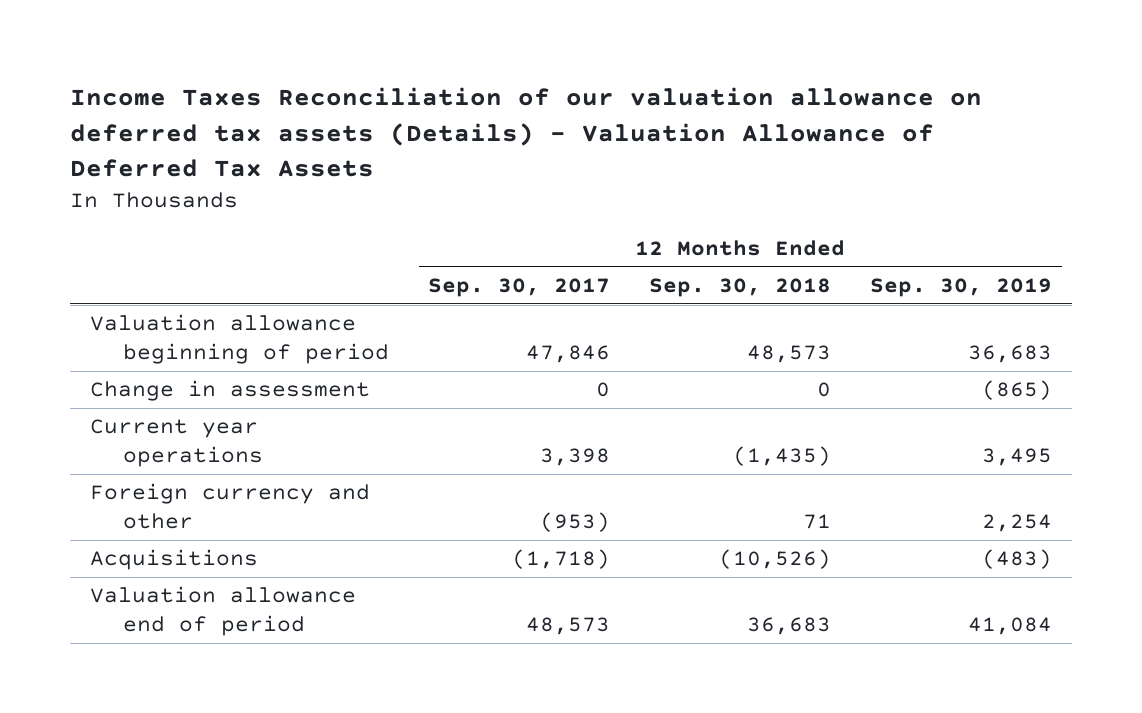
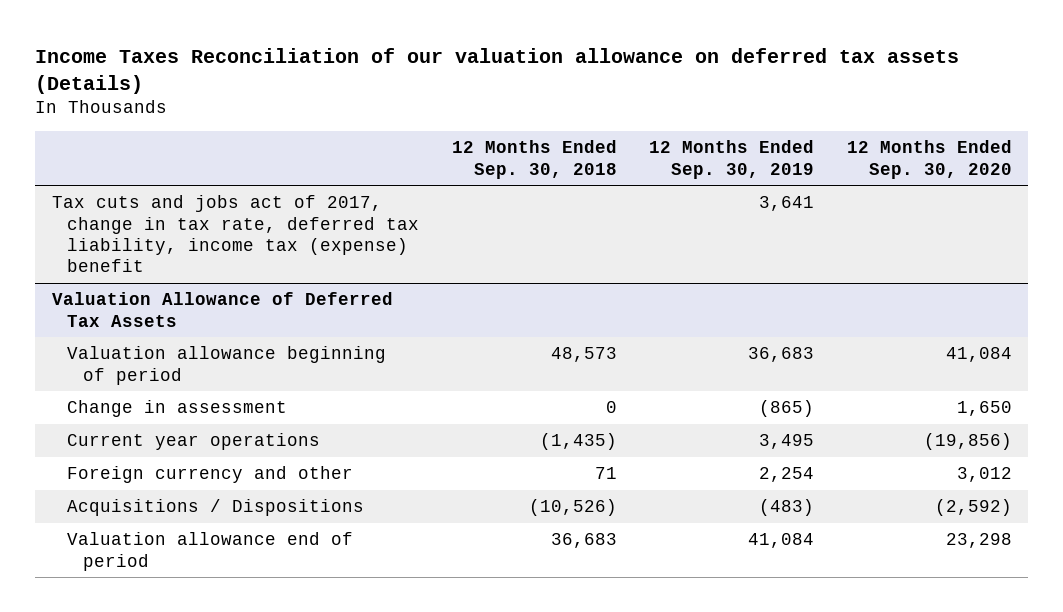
- Income Taxes Reconciliation of our valuation allowance on deferred tax assets (Details) - Valuation Allowance of Deferred Tax Assets
+ Income Taxes Reconciliation of our valuation allowance on deferred tax assets (Details)
- | 12 Months Ended Sep. 30, 2017 | 12 Months Ended Sep. 30, 2018 | 12 Months Ended Sep. 30, 2019
+ | 12 Months Ended Sep. 30, 2018 | 12 Months Ended Sep. 30, 2019 | 12 Months Ended Sep. 30, 2020
+ Tax cuts and jobs act of 2017, change in tax rate, deferred tax liability, income tax (expense) benefit | | 3,641 |
+ Valuation Allowance of Deferred Tax Assets
- Acquisitions | (1,718) | (10,526) | (483)
+ Acquisitions / Dispositions | (10,526) | (483) | (2,592)

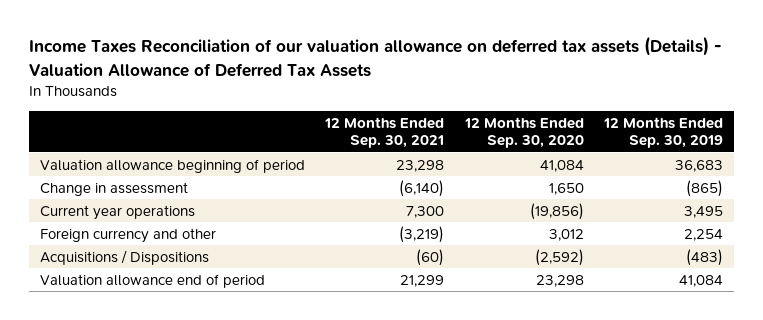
- Income Taxes Reconciliation of our valuation allowance on deferred tax assets (Details)
+ Income Taxes Reconciliation of our valuation allowance on deferred tax assets (Details) - Valuation Allowance of Deferred Tax Assets
- | 12 Months Ended Sep. 30, 2018 | 12 Months Ended Sep. 30, 2019 | 12 Months Ended Sep. 30, 2020
+ | 12 Months Ended Sep. 30, 2021 | 12 Months Ended Sep. 30, 2020 | 12 Months Ended Sep. 30, 2019
- Tax cuts and jobs act of 2017, change in tax rate, deferred tax liability, income tax (expense) benefit | | 3,641 |
- Valuation Allowance of Deferred Tax Assets

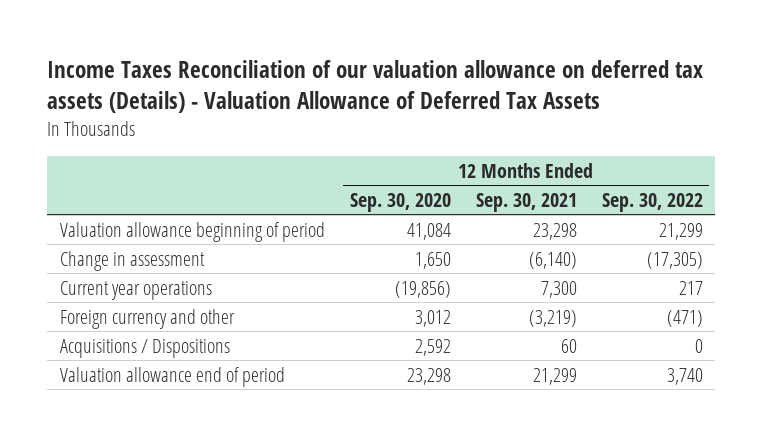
- | 12 Months Ended Sep. 30, 2021 | 12 Months Ended Sep. 30, 2020 | 12 Months Ended Sep. 30, 2019
+ | 12 Months Ended Sep. 30, 2020 | 12 Months Ended Sep. 30, 2021 | 12 Months Ended Sep. 30, 2022
- Acquisitions / Dispositions | (60) | (2,592) | (483)
+ Acquisitions / Dispositions | 2,592 | 60 | 0

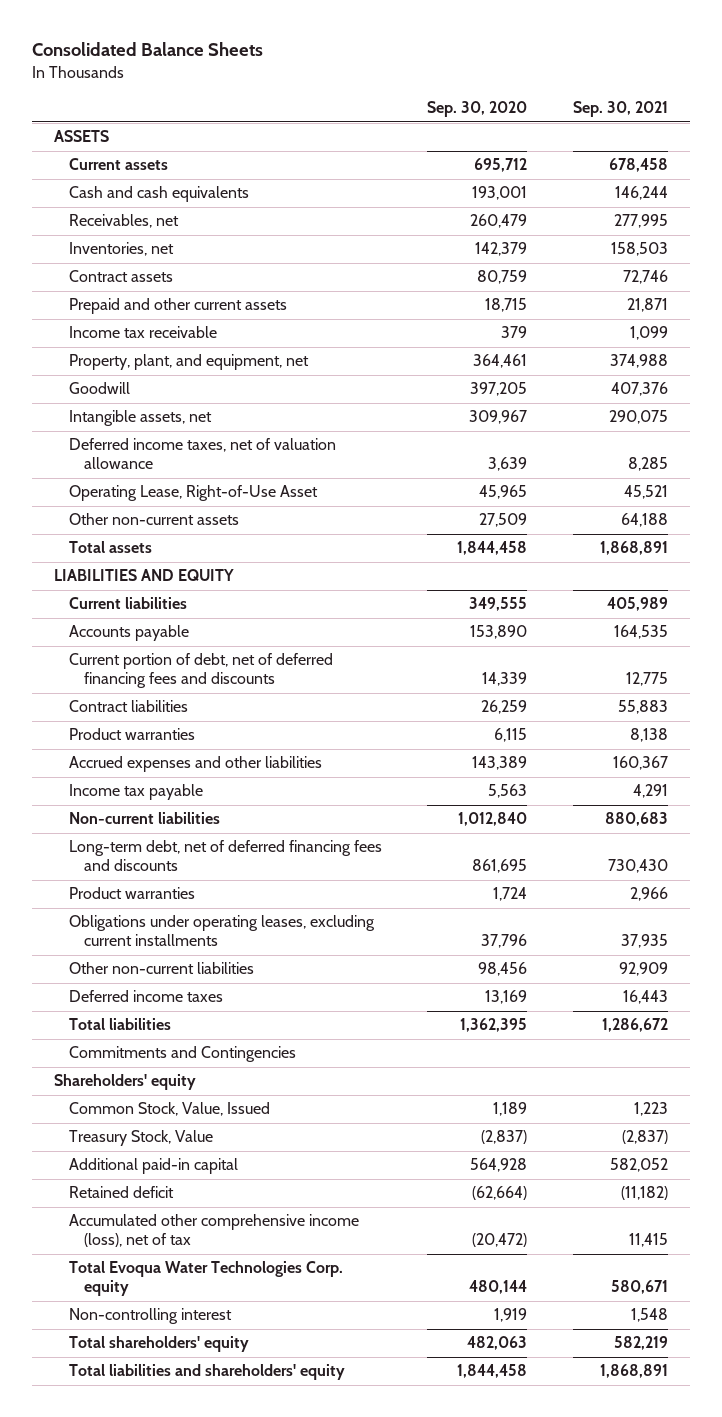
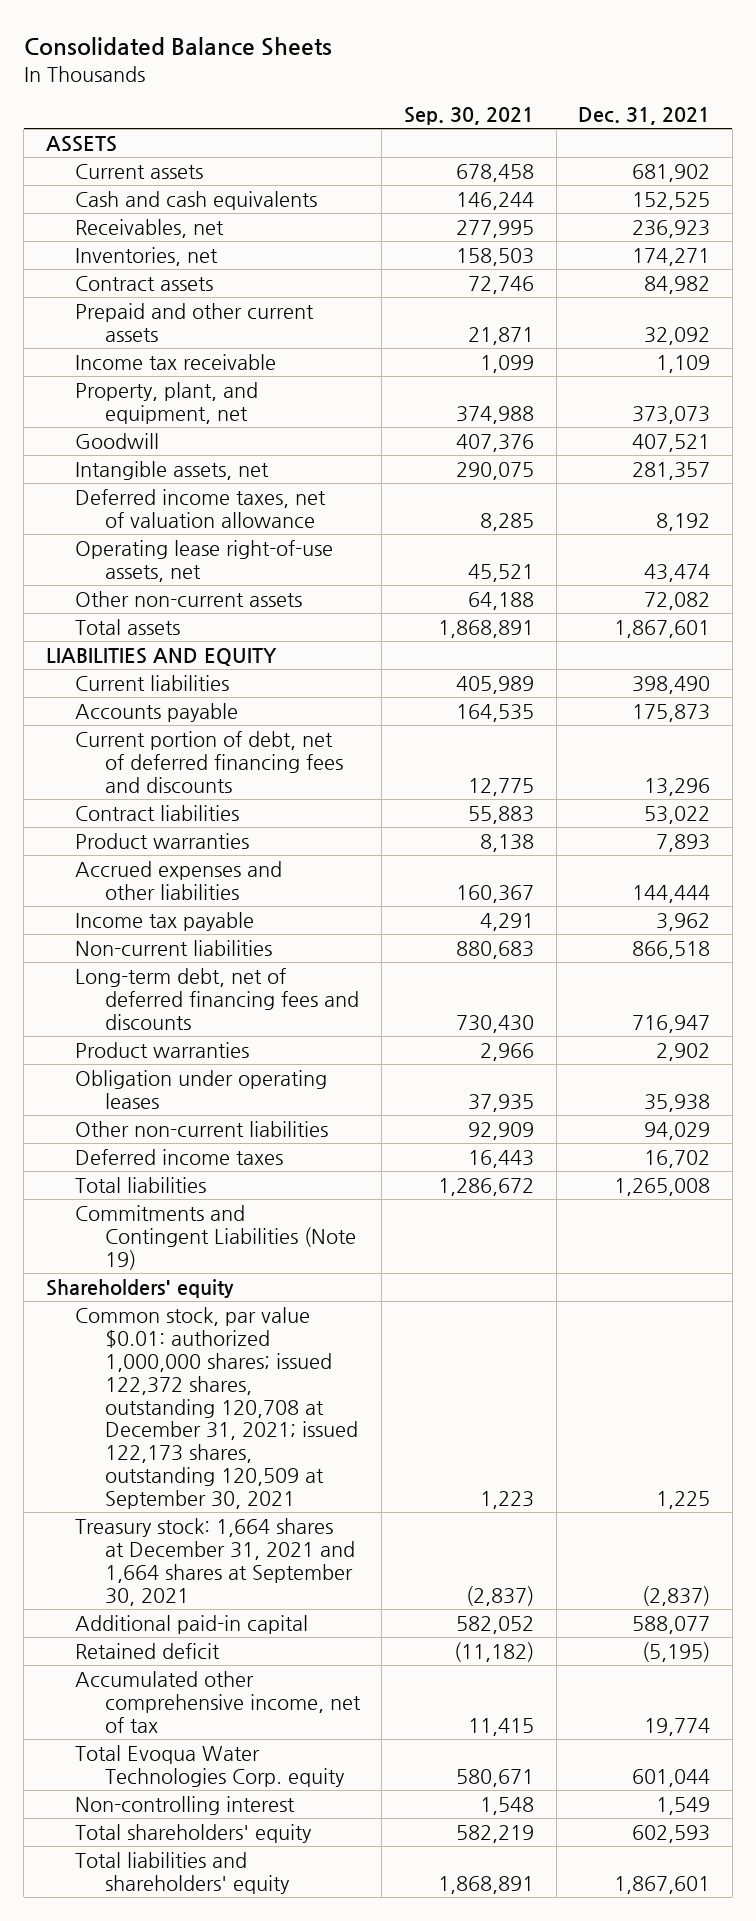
- | Sep. 30, 2020 | Sep. 30, 2021
+ | Sep. 30, 2021 | Dec. 31, 2021
- Operating Lease, Right-of-Use Asset | 45,965 | 45,521
+ Operating lease right-of-use assets, net | 45,521 | 43,474
- Obligations under operating leases, excluding current installments | 37,796 | 37,935
+ Obligation under operating leases | 37,935 | 35,938
- Commitments and Contingencies
+ Commitments and Contingent Liabilities (Note 19)
- Common Stock, Value, Issued | 1,189 | 1,223
- Treasury Stock, Value | (2,837) | (2,837)
+ Common stock, par value $0.01: authorized 1,000,000 shares; issued 122,372 shares, outstanding 120,708 at December 31, 2021; issued 122,173 shares, outstanding 120,509 at September 30, 2021 | 1,223 | 1,225
+ Treasury stock: 1,664 shares at December 31, 2021 and 1,664 shares at September 30, 2021 | (2,837) | (2,837)
- Accumulated other comprehensive income (loss), net of tax | (20,472) | 11,415
+ Accumulated other comprehensive income, net of tax | 11,415 | 19,774

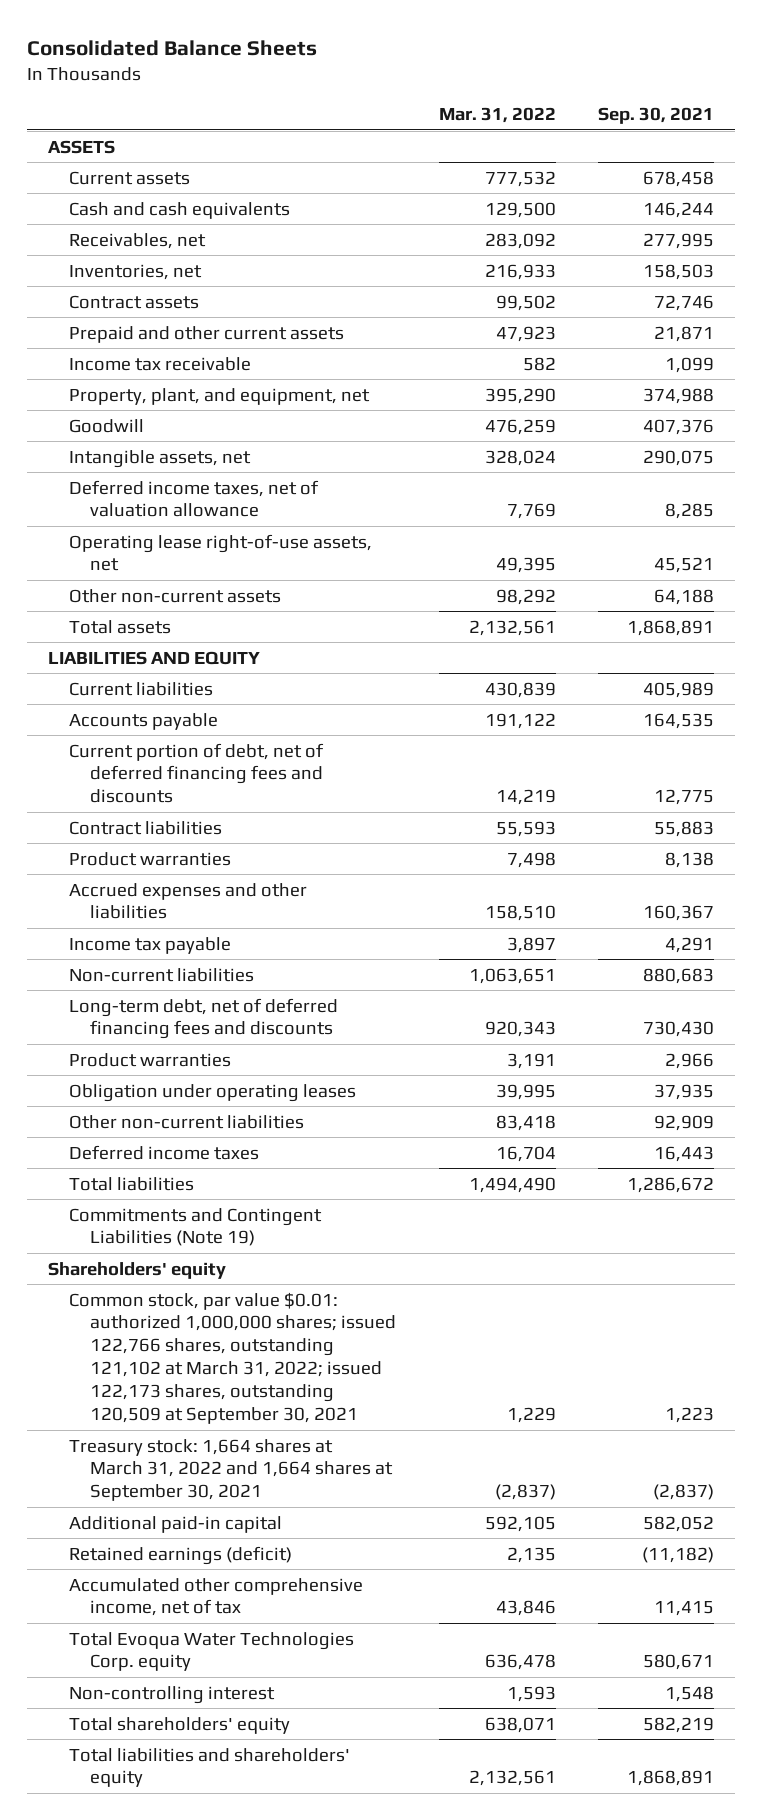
- | Sep. 30, 2021 | Dec. 31, 2021
+ | Mar. 31, 2022 | Sep. 30, 2021
- Common stock, par value $0.01: authorized 1,000,000 shares; issued 122,372 shares, outstanding 120,708 at December 31, 2021; issued 122,173 shares, outstanding 120,509 at September 30, 2021 | 1,223 | 1,225
- Treasury stock: 1,664 shares at December 31, 2021 and 1,664 shares at September 30, 2021 | (2,837) | (2,837)
+ Common stock, par value $0.01: authorized 1,000,000 shares; issued 122,766 shares, outstanding 121,102 at March 31, 2022; issued 122,173 shares, outstanding 120,509 at September 30, 2021 | 1,229 | 1,223
+ Treasury stock: 1,664 shares at March 31, 2022 and 1,664 shares at September 30, 2021 | (2,837) | (2,837)
- Retained deficit | (11,182) | (5,195)
+ Retained earnings (deficit) | 2,135 | (11,182)

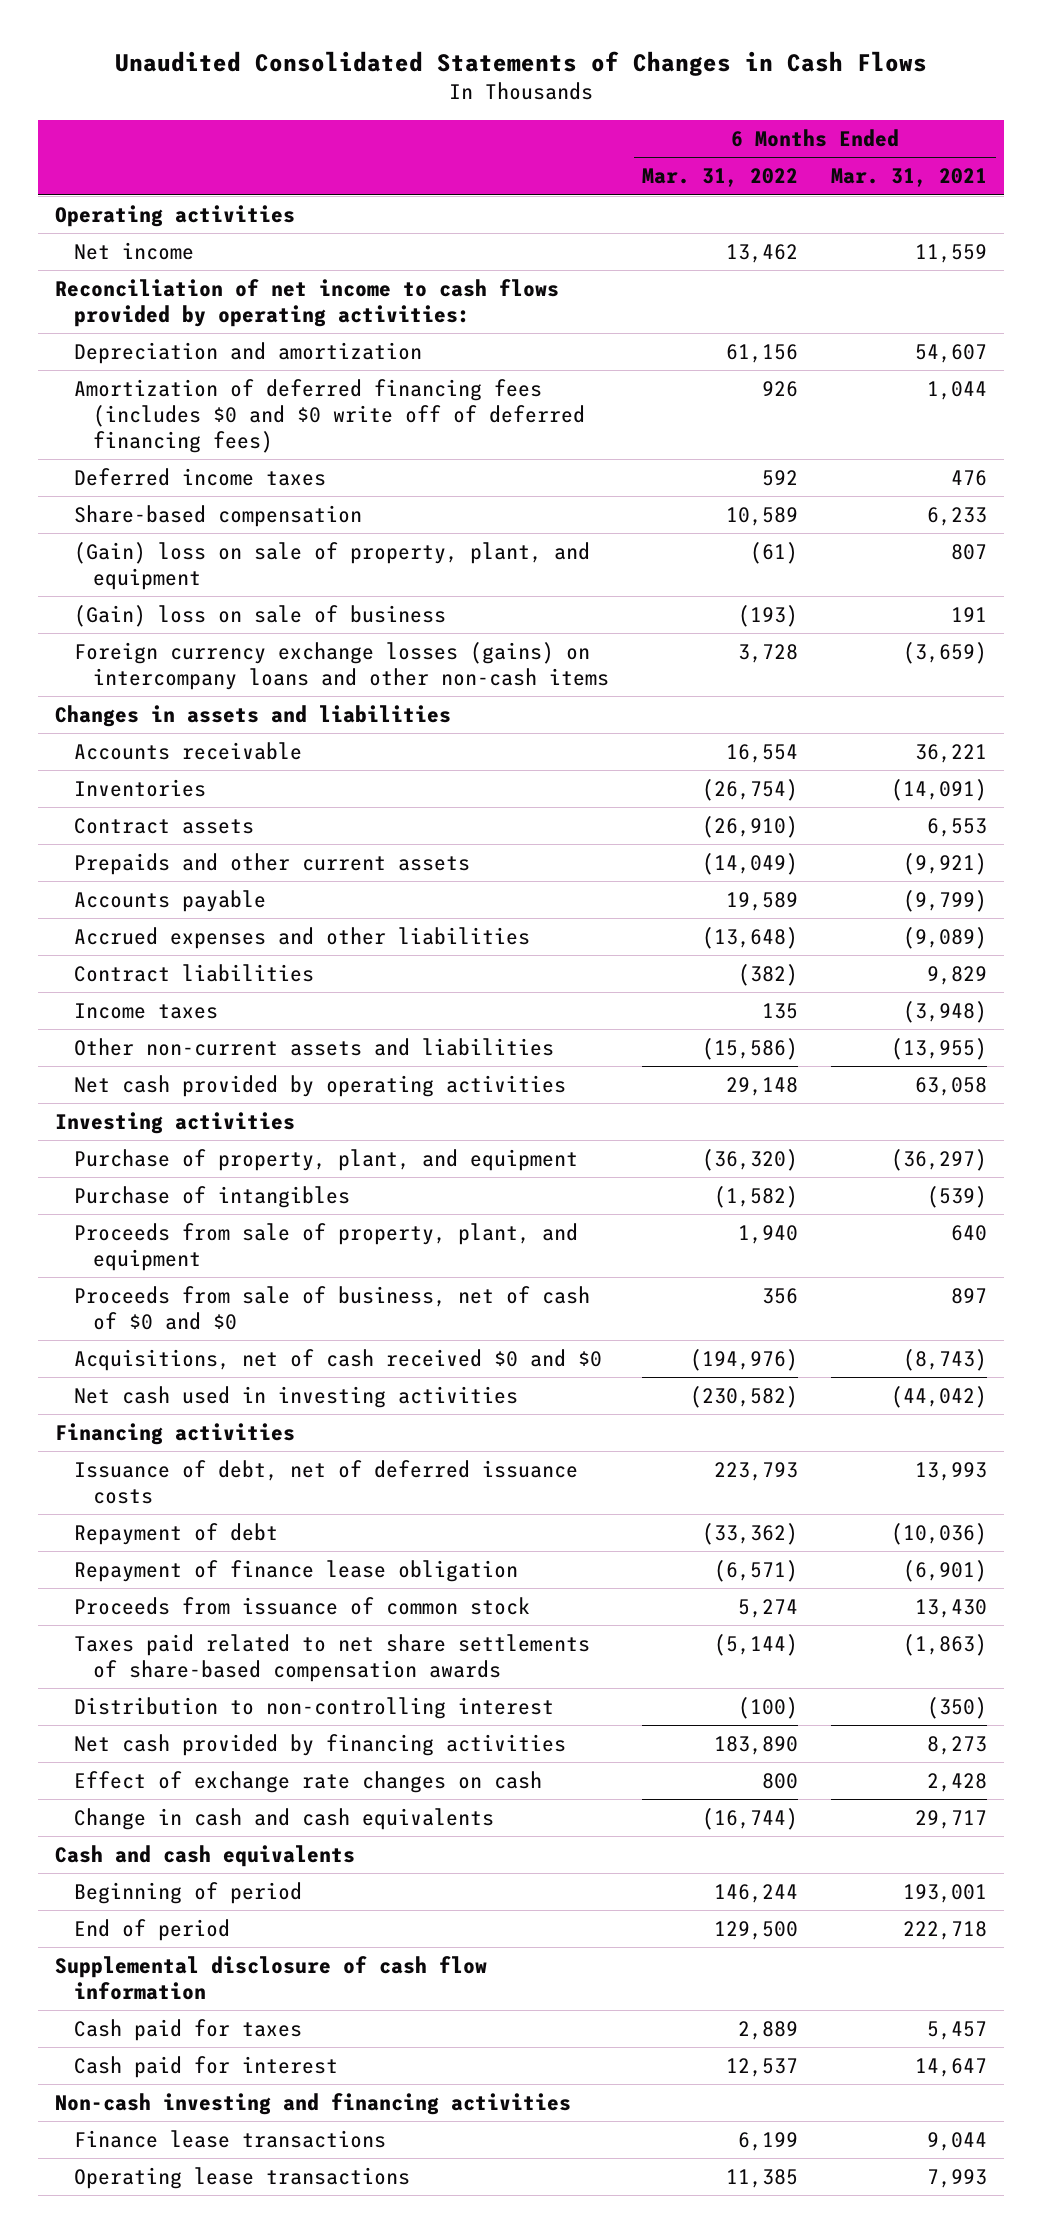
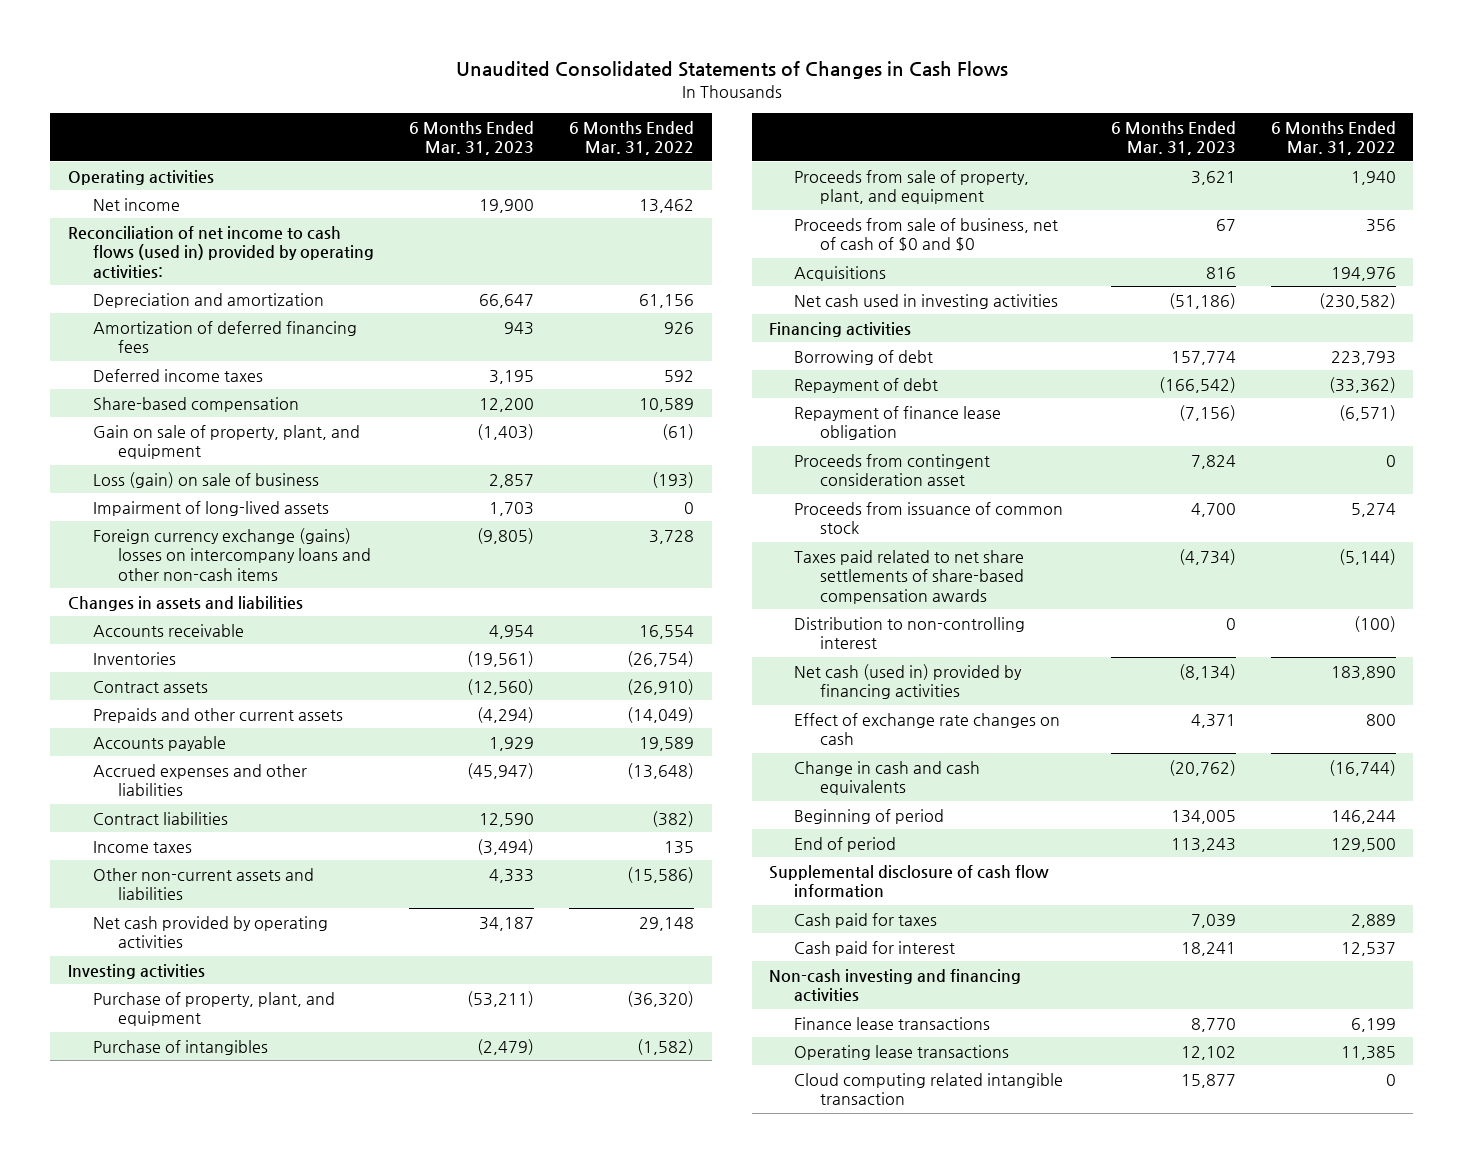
- | 6 Months Ended Mar. 31, 2022 | 6 Months Ended Mar. 31, 2021
+ | 6 Months Ended Mar. 31, 2023 | 6 Months Ended Mar. 31, 2022
- Reconciliation of net income to cash flows provided by operating activities:
+ Reconciliation of net income to cash flows (used in) provided by operating activities:
- Amortization of deferred financing fees (includes $0 and $0 write off of deferred financing fees) | 926 | 1,044
+ Amortization of deferred financing fees | 943 | 926
- (Gain) loss on sale of property, plant, and equipment | (61) | 807
- (Gain) loss on sale of business | (193) | 191
- Foreign currency exchange losses (gains) on intercompany loans and other non-cash items | 3,728 | (3,659)
+ Gain on sale of property, plant, and equipment | (1,403) | (61)
+ Loss (gain) on sale of business | 2,857 | (193)
+ Impairment of long-lived assets | 1,703 | 0
+ Foreign currency exchange (gains) losses on intercompany loans and other non-cash items | (9,805) | 3,728
- Acquisitions, net of cash received $0 and $0 | (194,976) | (8,743)
+ Acquisitions | 816 | 194,976
- Issuance of debt, net of deferred issuance costs | 223,793 | 13,993
+ Borrowing of debt | 157,774 | 223,793
+ Proceeds from contingent consideration asset | 7,824 | 0
- Net cash provided by financing activities | 183,890 | 8,273
+ Net cash (used in) provided by financing activities | (8,134) | 183,890
- Cash and cash equivalents
+ Cloud computing related intangible transaction | 15,877 | 0

